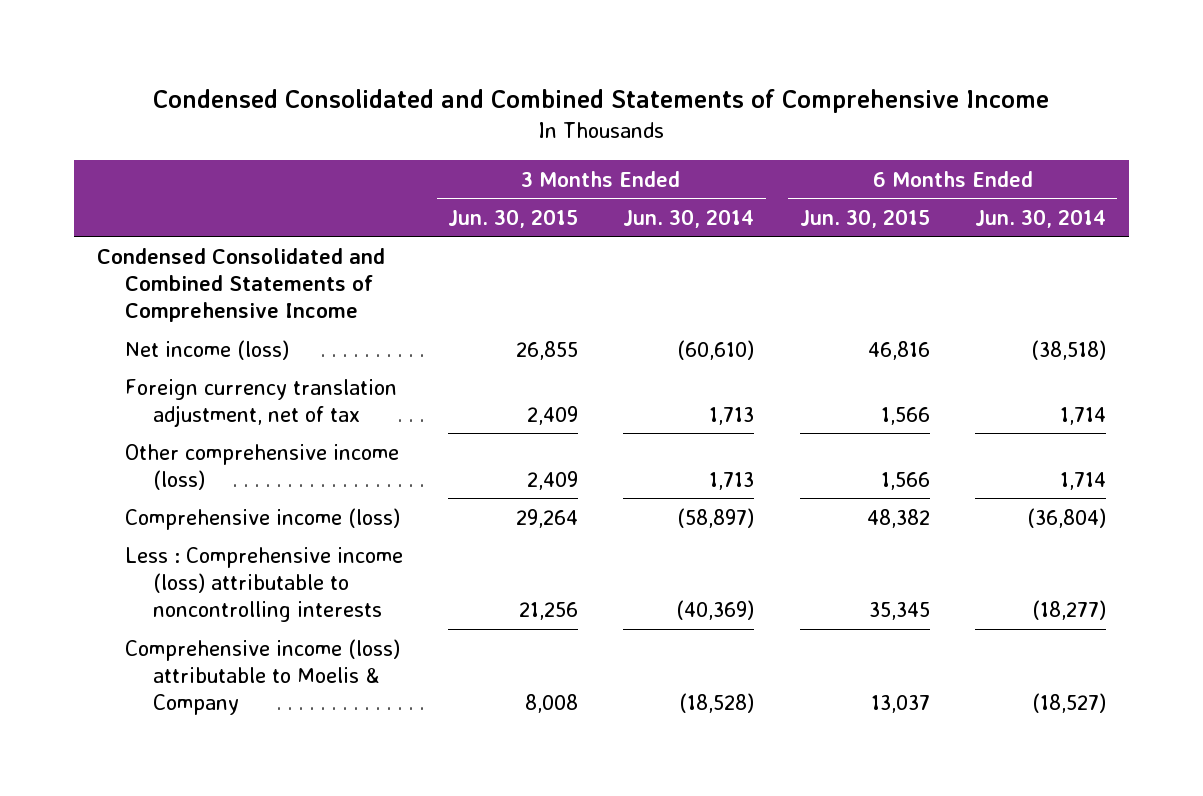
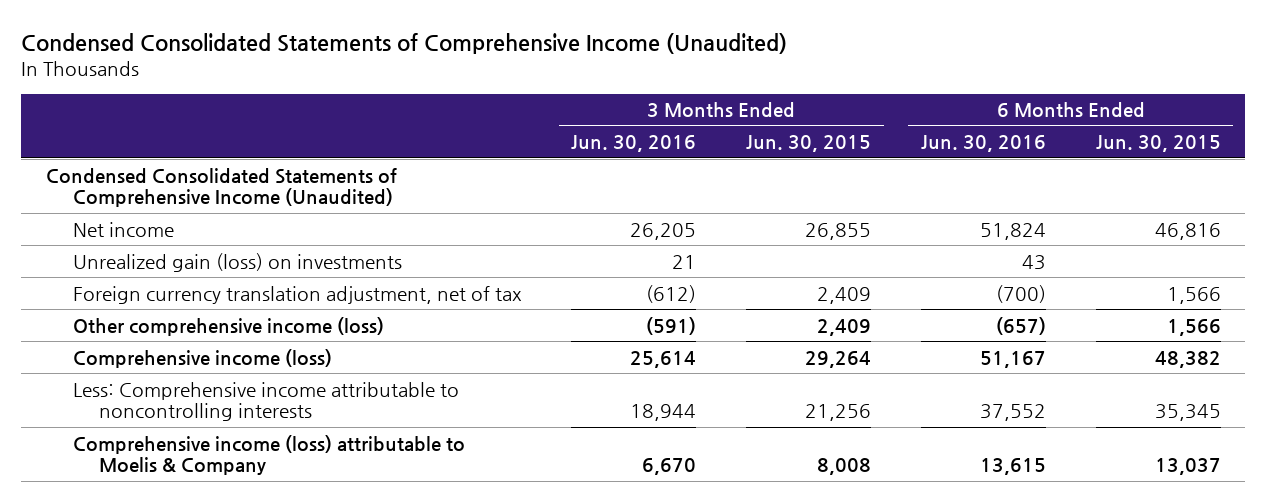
- Condensed Consolidated and Combined Statements of Comprehensive Income
+ Condensed Consolidated Statements of Comprehensive Income (Unaudited)
- | 3 Months Ended Jun. 30, 2015 | 3 Months Ended Jun. 30, 2014 | 6 Months Ended Jun. 30, 2015 | 6 Months Ended Jun. 30, 2014
+ | 3 Months Ended Jun. 30, 2016 | 3 Months Ended Jun. 30, 2015 | 6 Months Ended Jun. 30, 2016 | 6 Months Ended Jun. 30, 2015
- Condensed Consolidated and Combined Statements of Comprehensive Income
- Net income (loss) | 26,855 | (60,610) | 46,816 | (38,518)
+ Condensed Consolidated Statements of Comprehensive Income (Unaudited)
+ Net income | 26,205 | 26,855 | 51,824 | 46,816
+ Unrealized gain (loss) on investments | 21 | | 43 |
- Less : Comprehensive income (loss) attributable to noncontrolling interests | 21,256 | (40,369) | 35,345 | (18,277)
+ Less: Comprehensive income attributable to noncontrolling interests | 18,944 | 21,256 | 37,552 | 35,345

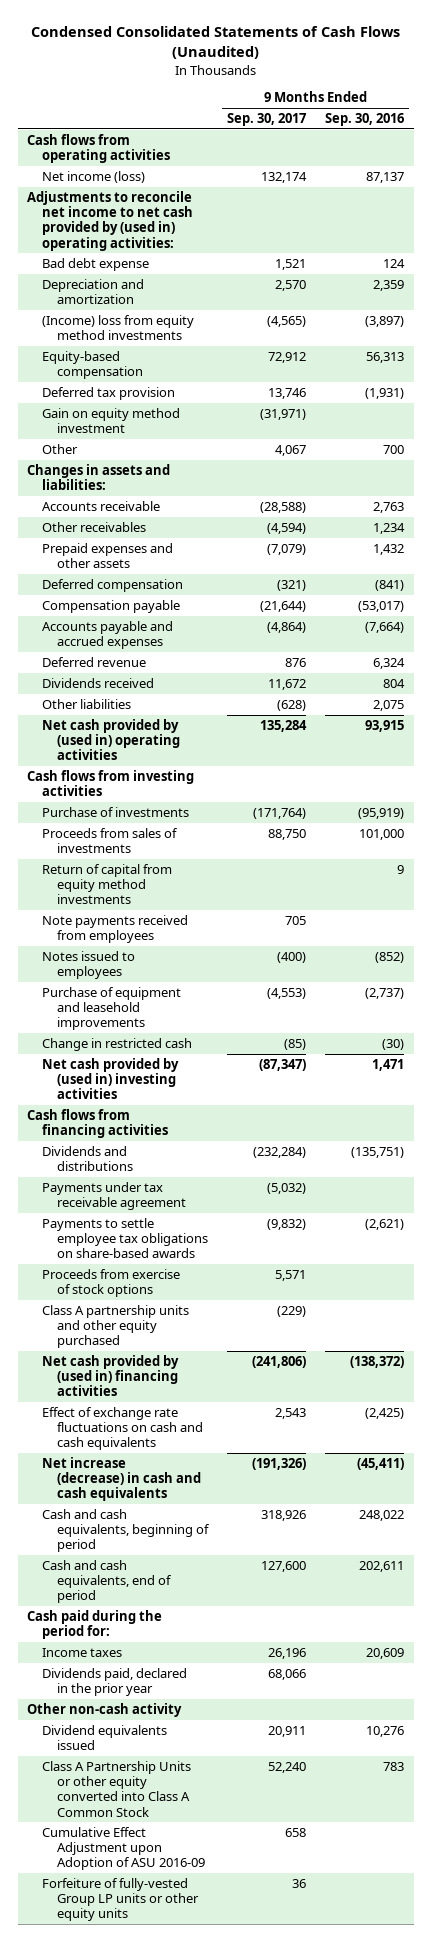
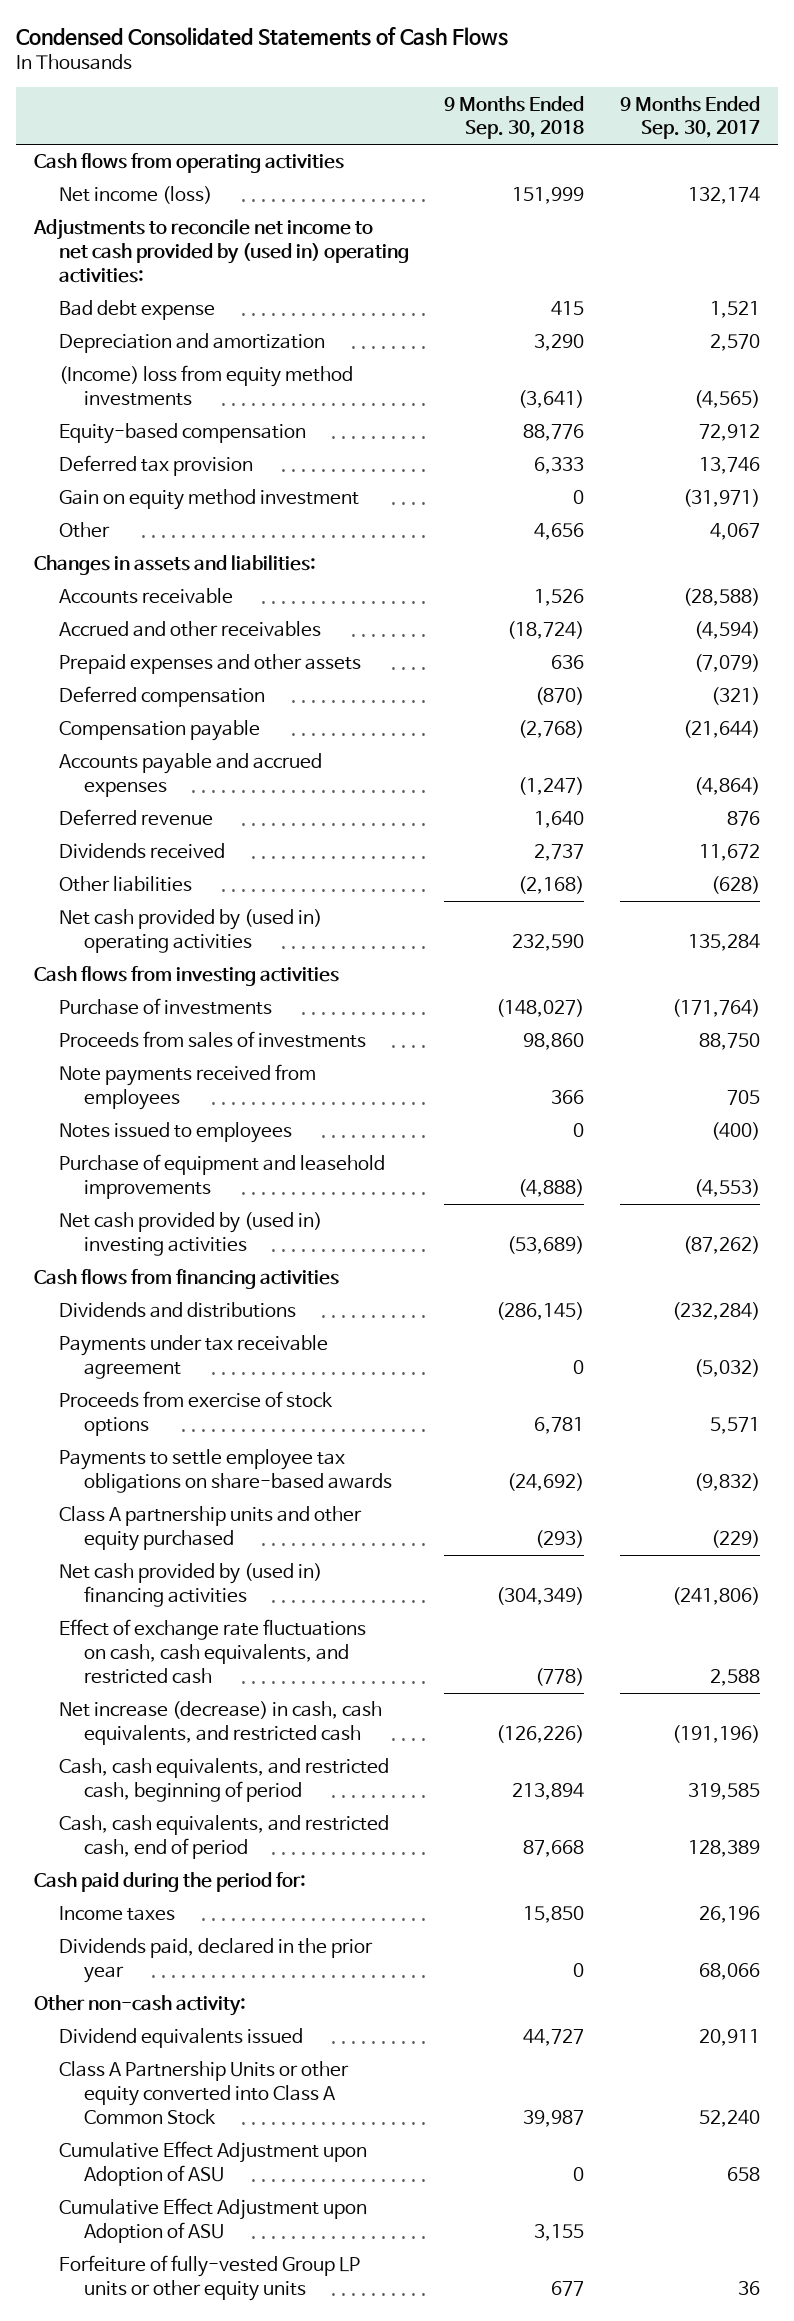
- Condensed Consolidated Statements of Cash Flows (Unaudited)
+ Condensed Consolidated Statements of Cash Flows
- | 9 Months Ended Sep. 30, 2017 | 9 Months Ended Sep. 30, 2016
+ | 9 Months Ended Sep. 30, 2018 | 9 Months Ended Sep. 30, 2017
- Other receivables | (4,594) | 1,234
+ Accrued and other receivables | (18,724) | (4,594)
- Return of capital from equity method investments | | 9
- Change in restricted cash | (85) | (30)
- Net cash provided by (used in) investing activities | (87,347) | 1,471
+ Net cash provided by (used in) investing activities | (53,689) | (87,262)
moved down: Payments to settle employee tax obligations on share-based awards | (24,692) | (9,832)
- Effect of exchange rate fluctuations on cash and cash equivalents | 2,543 | (2,425)
- Net increase (decrease) in cash and cash equivalents | (191,326) | (45,411)
- Cash and cash equivalents, beginning of period | 318,926 | 248,022
- Cash and cash equivalents, end of period | 127,600 | 202,611
+ Effect of exchange rate fluctuations on cash, cash equivalents, and restricted cash | (778) | 2,588
+ Net increase (decrease) in cash, cash equivalents, and restricted cash | (126,226) | (191,196)
+ Cash, cash equivalents, and restricted cash, beginning of period | 213,894 | 319,585
+ Cash, cash equivalents, and restricted cash, end of period | 87,668 | 128,389
- Other non-cash activity
+ Other non-cash activity:
- Cumulative Effect Adjustment upon Adoption of ASU 2016-09 | 658 |
+ Cumulative Effect Adjustment upon Adoption of ASU | 0 | 658
+ Cumulative Effect Adjustment upon Adoption of ASU | 3,155 |

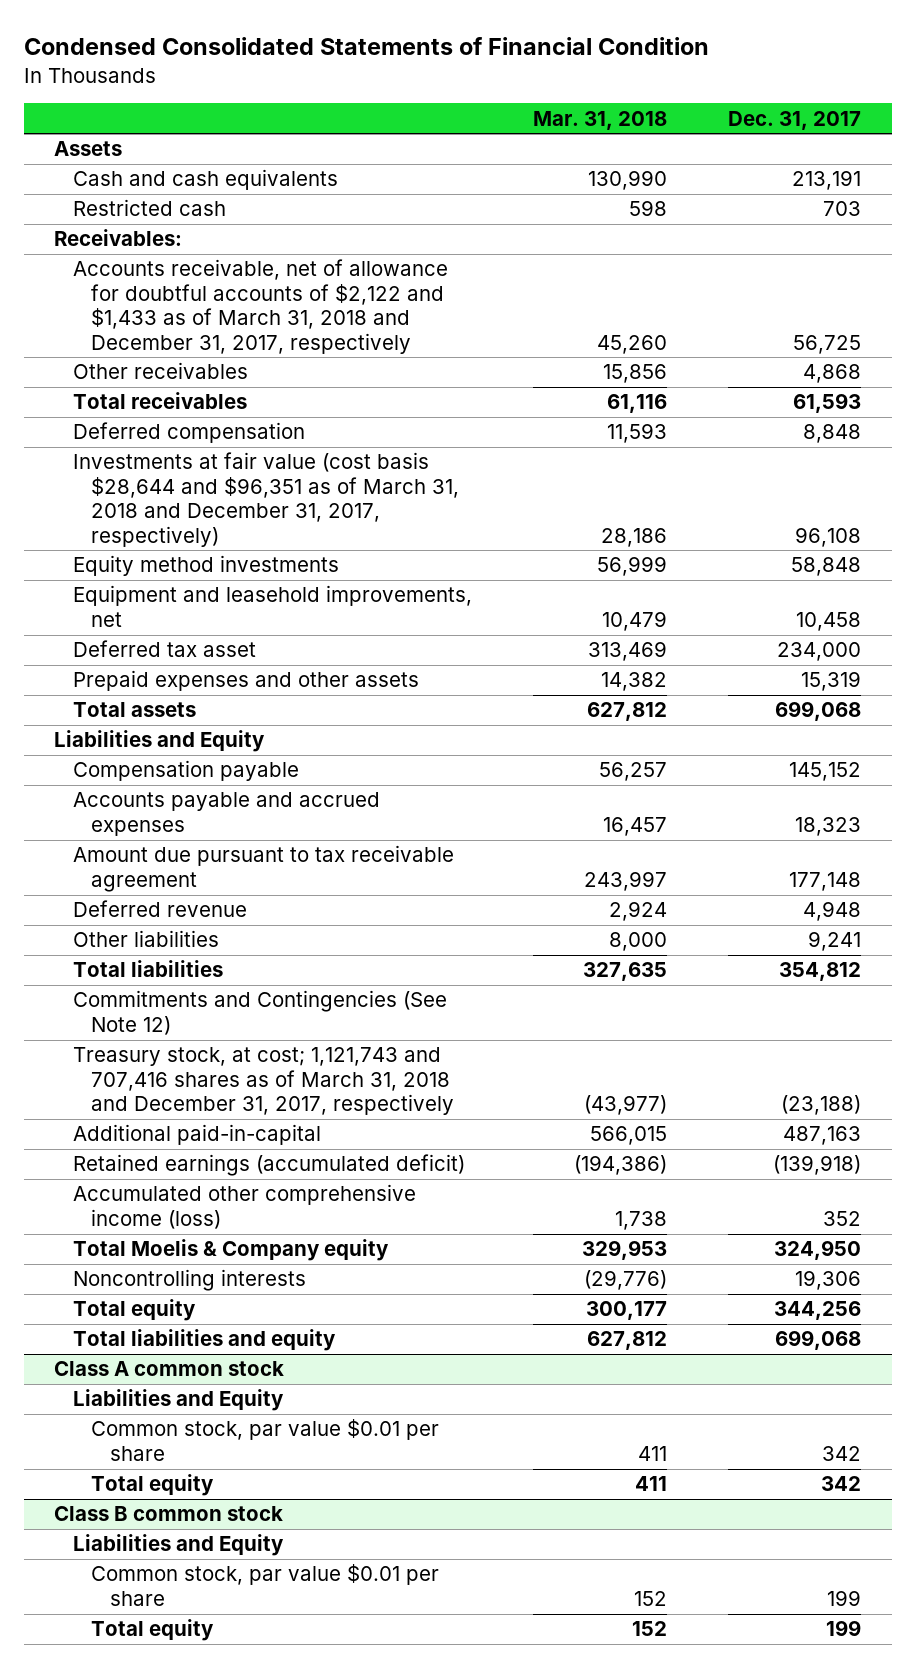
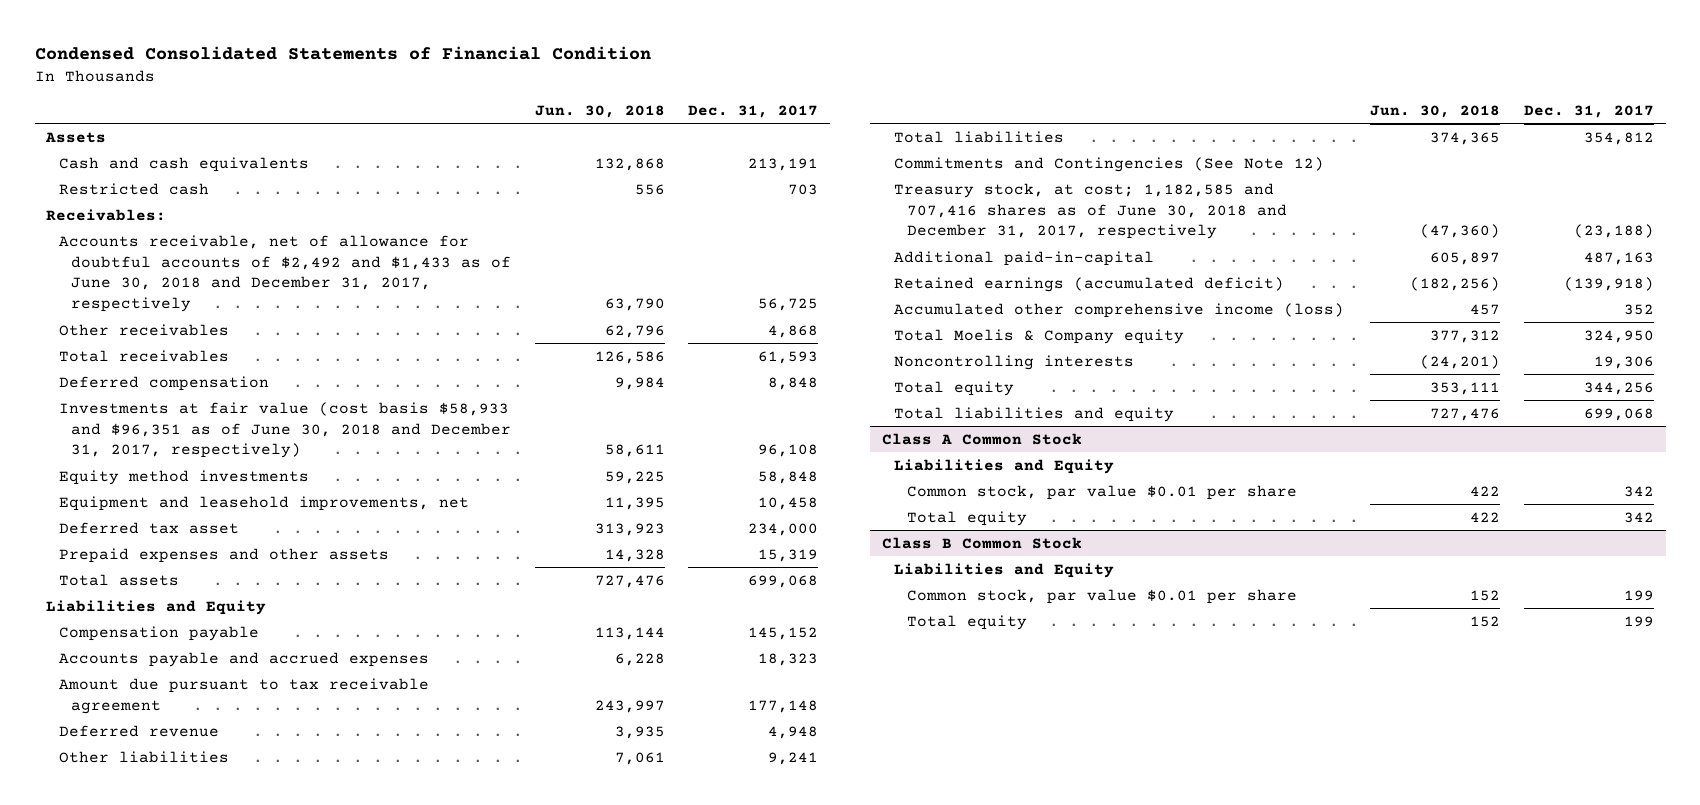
- | Mar. 31, 2018 | Dec. 31, 2017
+ | Jun. 30, 2018 | Dec. 31, 2017
- Accounts receivable, net of allowance for doubtful accounts of $2,122 and $1,433 as of March 31, 2018 and December 31, 2017, respectively | 45,260 | 56,725
+ Accounts receivable, net of allowance for doubtful accounts of $2,492 and $1,433 as of June 30, 2018 and December 31, 2017, respectively | 63,790 | 56,725
- Investments at fair value (cost basis $28,644 and $96,351 as of March 31, 2018 and December 31, 2017, respectively) | 28,186 | 96,108
+ Investments at fair value (cost basis $58,933 and $96,351 as of June 30, 2018 and December 31, 2017, respectively) | 58,611 | 96,108
- Treasury stock, at cost; 1,121,743 and 707,416 shares as of March 31, 2018 and December 31, 2017, respectively | (43,977) | (23,188)
+ Treasury stock, at cost; 1,182,585 and 707,416 shares as of June 30, 2018 and December 31, 2017, respectively | (47,360) | (23,188)
- Class A common stock
+ Class A Common Stock
- Class B common stock
+ Class B Common Stock

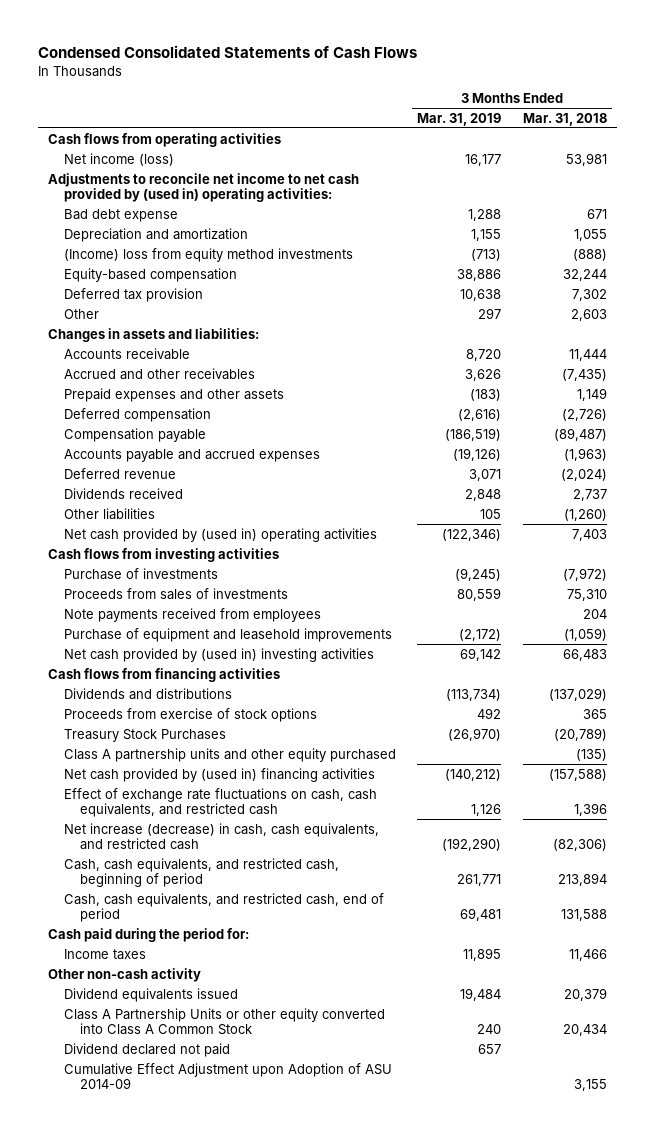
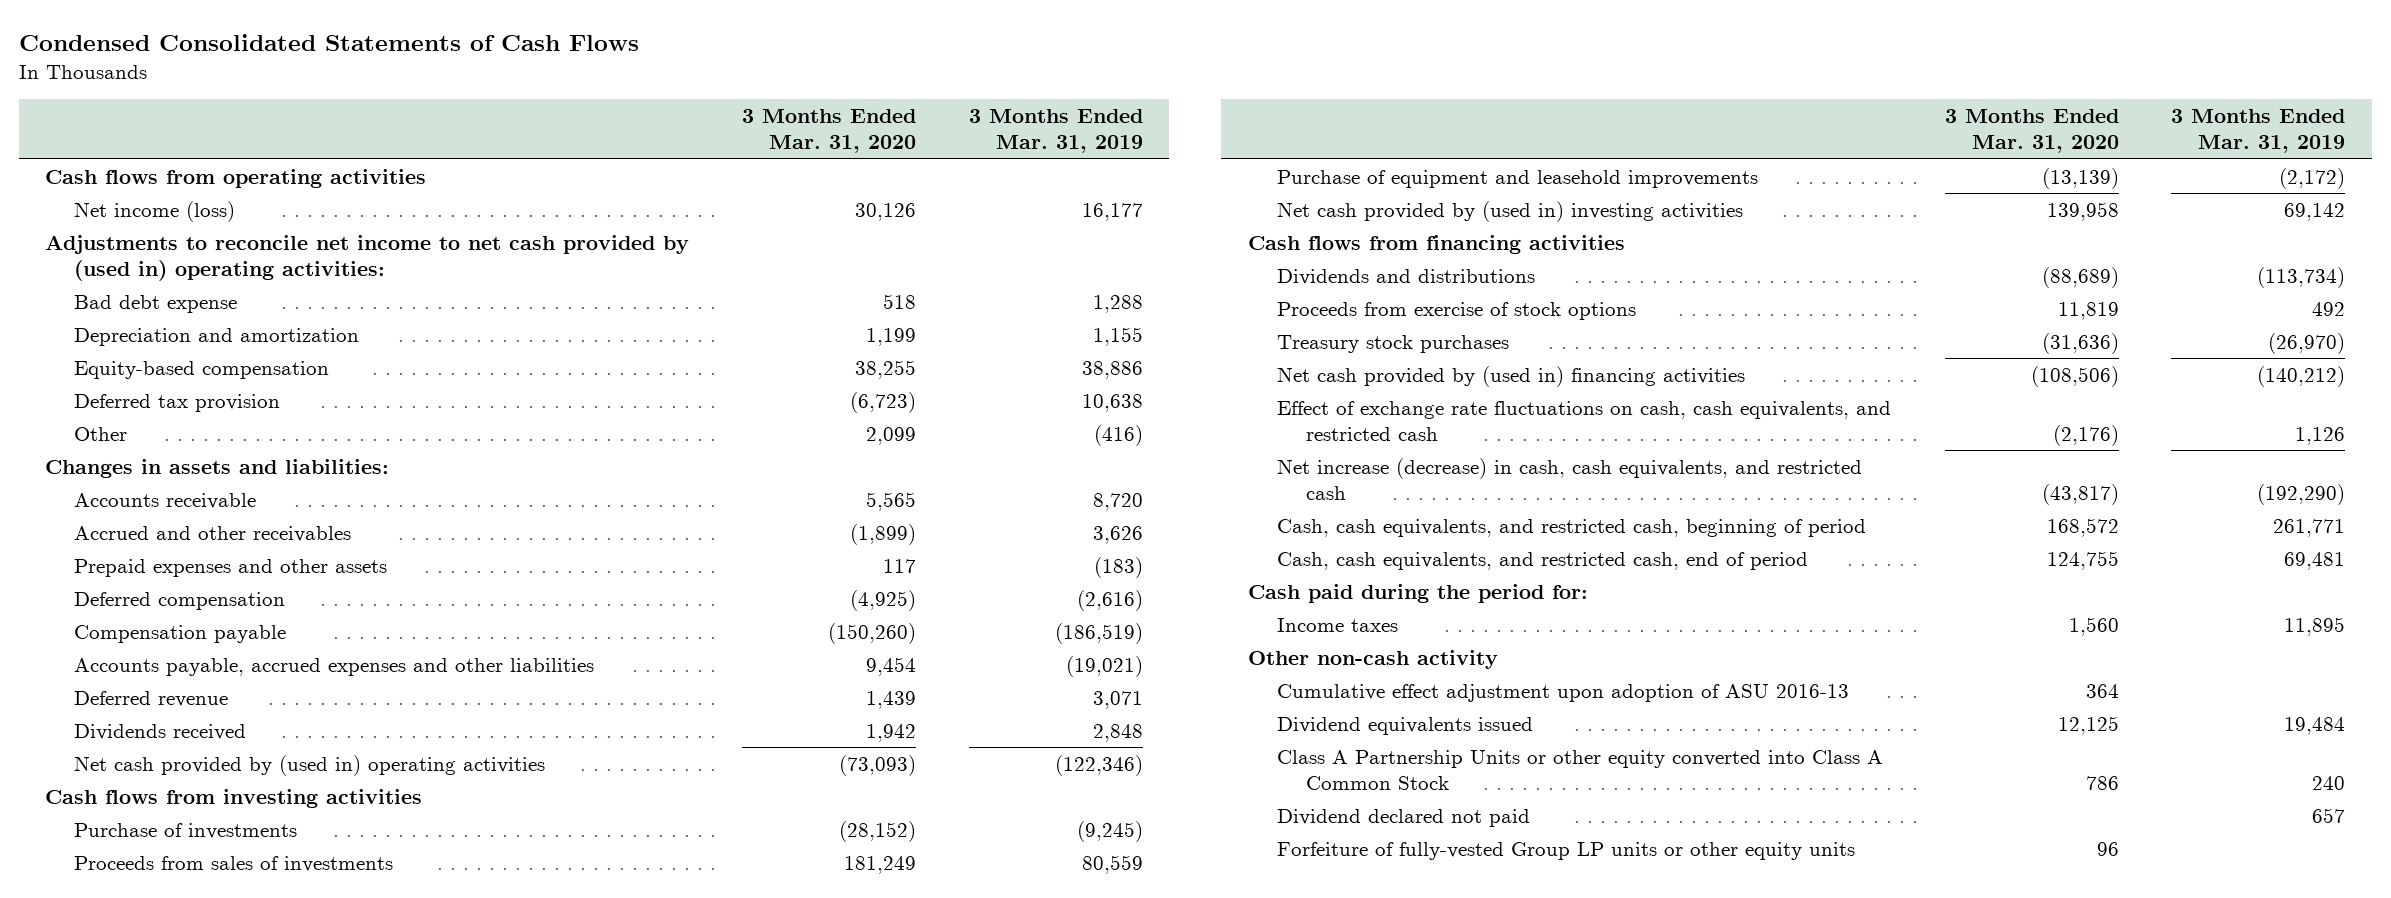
- | 3 Months Ended Mar. 31, 2019 | 3 Months Ended Mar. 31, 2018
+ | 3 Months Ended Mar. 31, 2020 | 3 Months Ended Mar. 31, 2019
- (Income) loss from equity method investments | (713) | (888)
- Other | 297 | 2,603
+ Other | 2,099 | (416)
- Accounts payable and accrued expenses | (19,126) | (1,963)
+ Accounts payable, accrued expenses and other liabilities | 9,454 | (19,021)
- Other liabilities | 105 | (1,260)
- Note payments received from employees | | 204
- Treasury Stock Purchases | (26,970) | (20,789)
- Class A partnership units and other equity purchased | | (135)
+ Treasury stock purchases | (31,636) | (26,970)
+ Cumulative effect adjustment upon adoption of ASU 2016-13 | 364 |
- Cumulative Effect Adjustment upon Adoption of ASU 2014-09 | | 3,155
+ Forfeiture of fully-vested Group LP units or other equity units | 96 |

